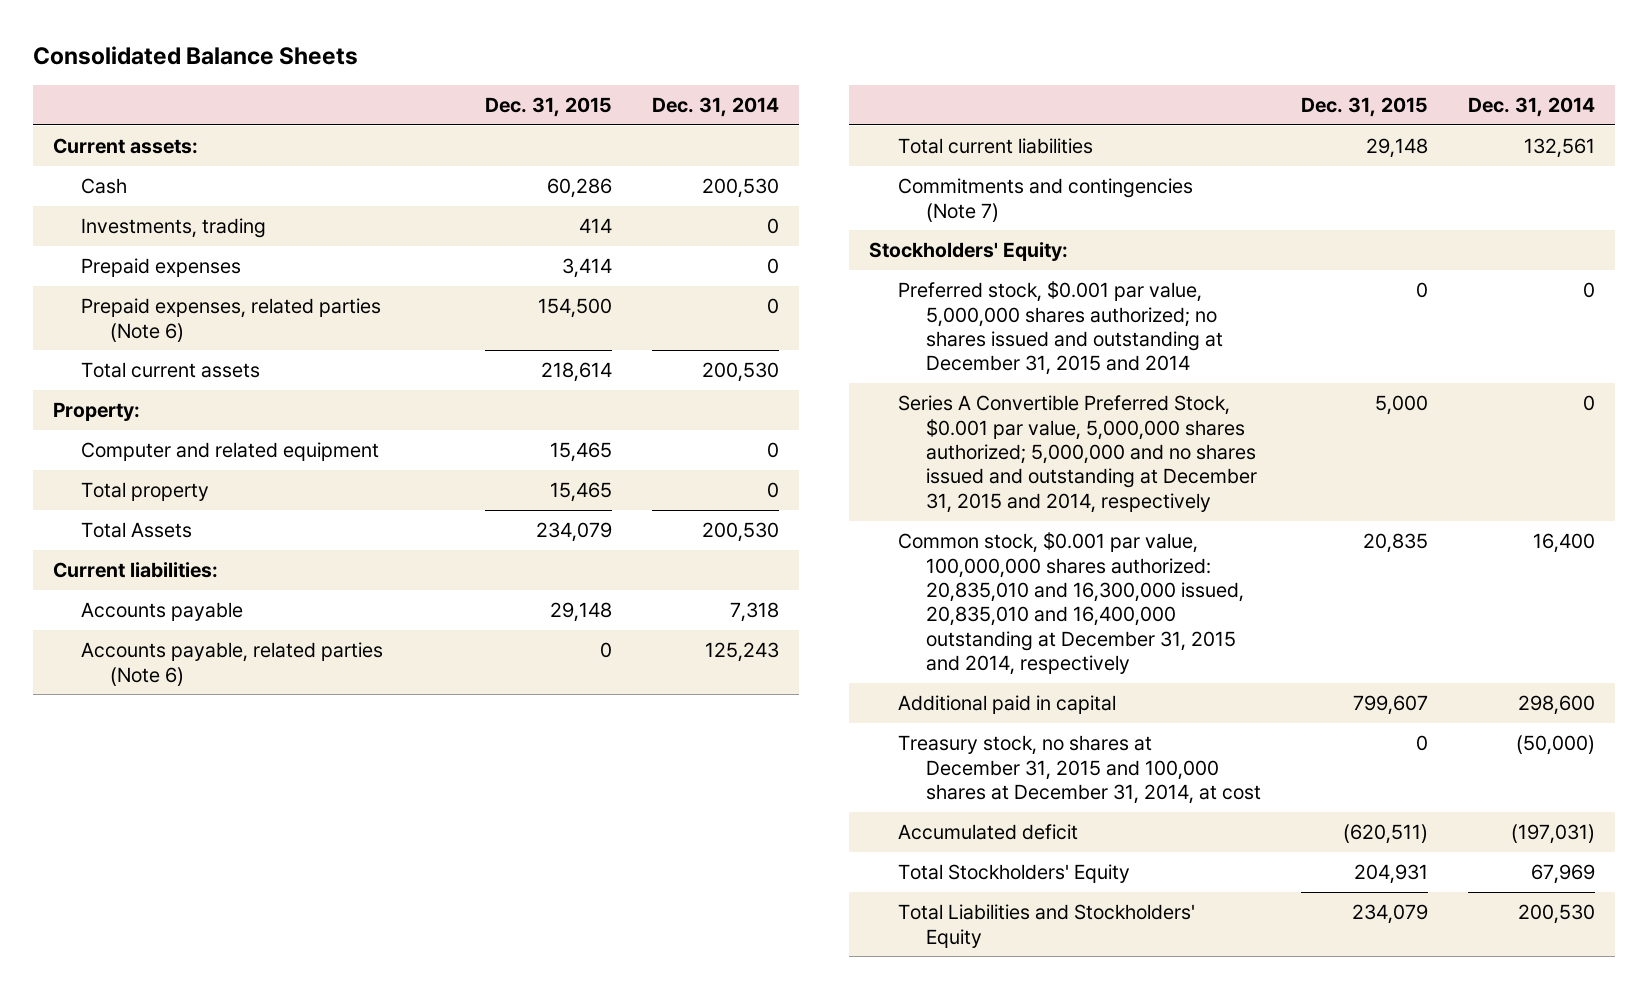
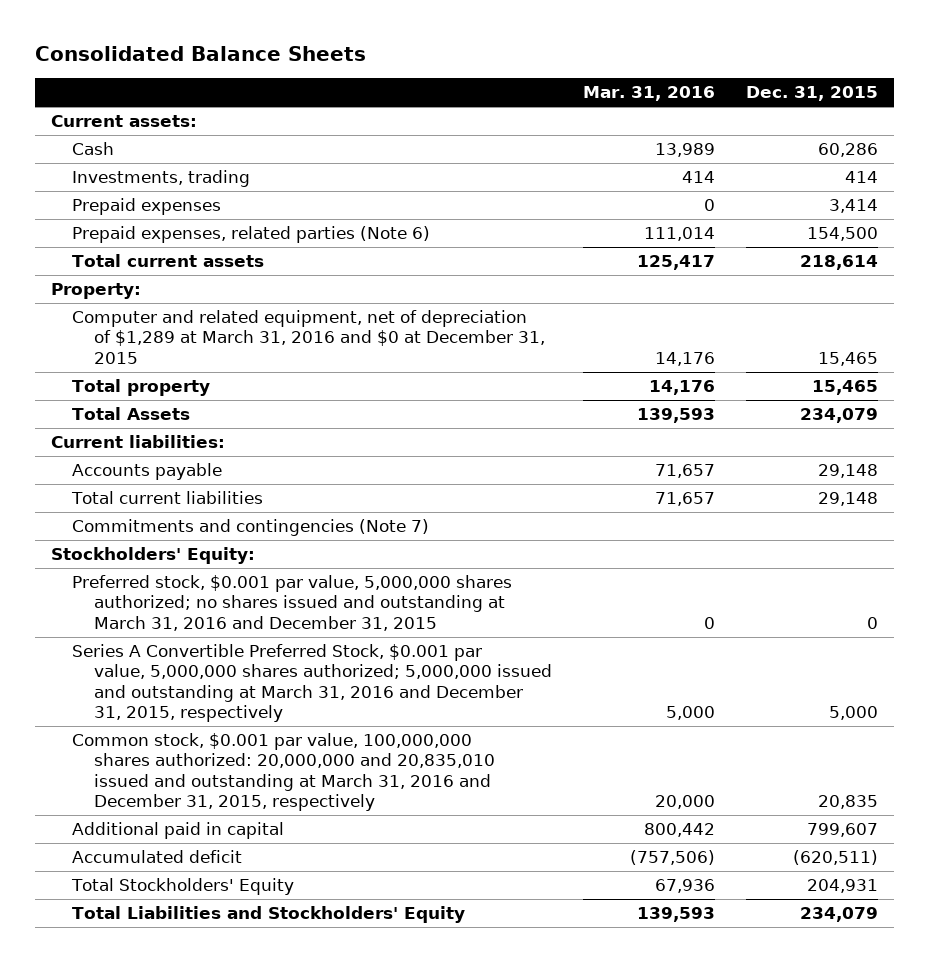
- | Dec. 31, 2015 | Dec. 31, 2014
+ | Mar. 31, 2016 | Dec. 31, 2015
- Computer and related equipment | 15,465 | 0
+ Computer and related equipment, net of depreciation of $1,289 at March 31, 2016 and $0 at December 31, 2015 | 14,176 | 15,465
- Accounts payable, related parties (Note 6) | 0 | 125,243
- Preferred stock, $0.001 par value, 5,000,000 shares authorized; no shares issued and outstanding at December 31, 2015 and 2014 | 0 | 0
- Series A Convertible Preferred Stock, $0.001 par value, 5,000,000 shares authorized; 5,000,000 and no shares issued and outstanding at December 31, 2015 and 2014, respectively | 5,000 | 0
- Common stock, $0.001 par value, 100,000,000 shares authorized: 20,835,010 and 16,300,000 issued, 20,835,010 and 16,400,000 outstanding at December 31, 2015 and 2014, respectively | 20,835 | 16,400
+ Preferred stock, $0.001 par value, 5,000,000 shares authorized; no shares issued and outstanding at March 31, 2016 and December 31, 2015 | 0 | 0
+ Series A Convertible Preferred Stock, $0.001 par value, 5,000,000 shares authorized; 5,000,000 issued and outstanding at March 31, 2016 and December 31, 2015, respectively | 5,000 | 5,000
+ Common stock, $0.001 par value, 100,000,000 shares authorized: 20,000,000 and 20,835,010 issued and outstanding at March 31, 2016 and December 31, 2015, respectively | 20,000 | 20,835
- Treasury stock, no shares at December 31, 2015 and 100,000 shares at December 31, 2014, at cost | 0 | (50,000)

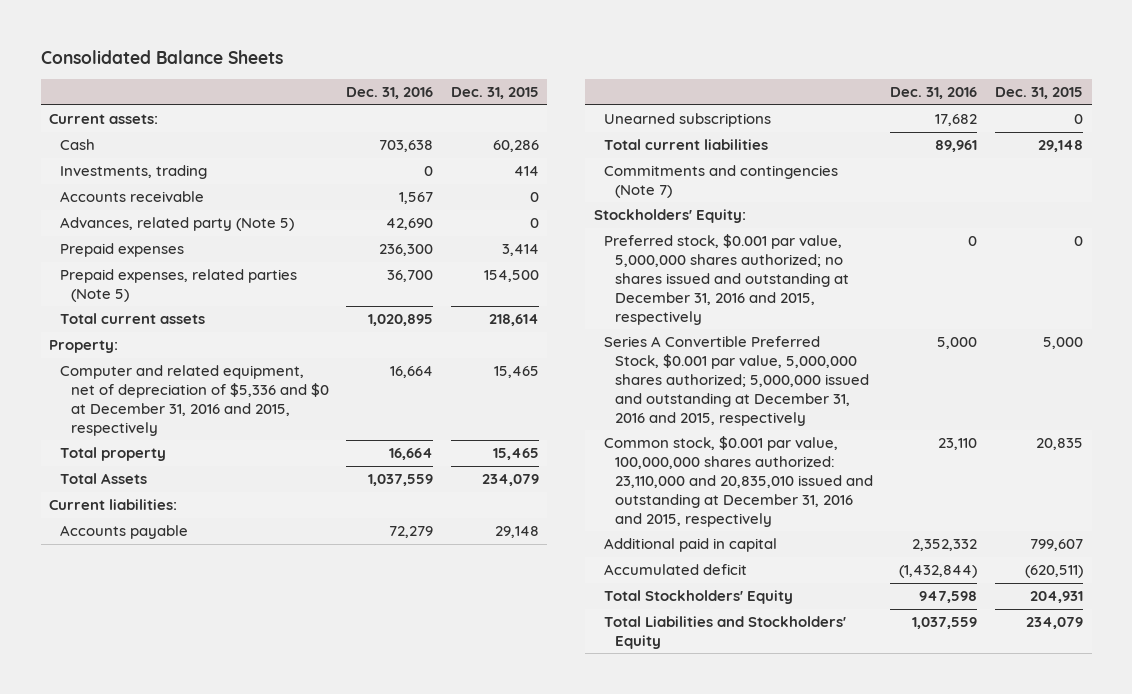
- | Mar. 31, 2016 | Dec. 31, 2015
+ | Dec. 31, 2016 | Dec. 31, 2015
+ Accounts receivable | 1,567 | 0
+ Advances, related party (Note 5) | 42,690 | 0
- Prepaid expenses, related parties (Note 6) | 111,014 | 154,500
+ Prepaid expenses, related parties (Note 5) | 36,700 | 154,500
- Computer and related equipment, net of depreciation of $1,289 at March 31, 2016 and $0 at December 31, 2015 | 14,176 | 15,465
+ Computer and related equipment, net of depreciation of $5,336 and $0 at December 31, 2016 and 2015, respectively | 16,664 | 15,465
+ Unearned subscriptions | 17,682 | 0
- Preferred stock, $0.001 par value, 5,000,000 shares authorized; no shares issued and outstanding at March 31, 2016 and December 31, 2015 | 0 | 0
- Series A Convertible Preferred Stock, $0.001 par value, 5,000,000 shares authorized; 5,000,000 issued and outstanding at March 31, 2016 and December 31, 2015, respectively | 5,000 | 5,000
- Common stock, $0.001 par value, 100,000,000 shares authorized: 20,000,000 and 20,835,010 issued and outstanding at March 31, 2016 and December 31, 2015, respectively | 20,000 | 20,835
+ Preferred stock, $0.001 par value, 5,000,000 shares authorized; no shares issued and outstanding at December 31, 2016 and 2015, respectively | 0 | 0
+ Series A Convertible Preferred Stock, $0.001 par value, 5,000,000 shares authorized; 5,000,000 issued and outstanding at December 31, 2016 and 2015, respectively | 5,000 | 5,000
+ Common stock, $0.001 par value, 100,000,000 shares authorized: 23,110,000 and 20,835,010 issued and outstanding at December 31, 2016 and 2015, respectively | 23,110 | 20,835

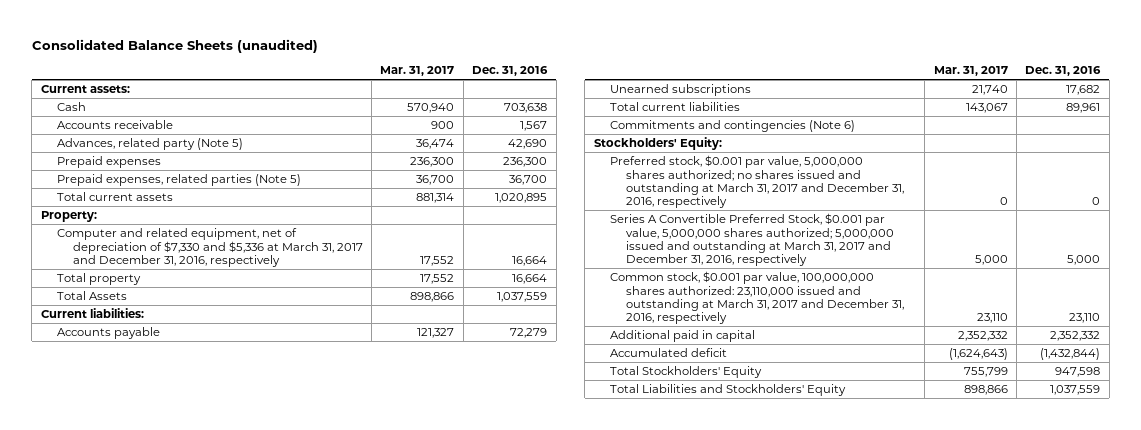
- Consolidated Balance Sheets
+ Consolidated Balance Sheets (unaudited)
- | Dec. 31, 2016 | Dec. 31, 2015
+ | Mar. 31, 2017 | Dec. 31, 2016
- Investments, trading | 0 | 414
- Computer and related equipment, net of depreciation of $5,336 and $0 at December 31, 2016 and 2015, respectively | 16,664 | 15,465
+ Computer and related equipment, net of depreciation of $7,330 and $5,336 at March 31, 2017 and December 31, 2016, respectively | 17,552 | 16,664
- Commitments and contingencies (Note 7)
+ Commitments and contingencies (Note 6)
- Preferred stock, $0.001 par value, 5,000,000 shares authorized; no shares issued and outstanding at December 31, 2016 and 2015, respectively | 0 | 0
- Series A Convertible Preferred Stock, $0.001 par value, 5,000,000 shares authorized; 5,000,000 issued and outstanding at December 31, 2016 and 2015, respectively | 5,000 | 5,000
- Common stock, $0.001 par value, 100,000,000 shares authorized: 23,110,000 and 20,835,010 issued and outstanding at December 31, 2016 and 2015, respectively | 23,110 | 20,835
+ Preferred stock, $0.001 par value, 5,000,000 shares authorized; no shares issued and outstanding at March 31, 2017 and December 31, 2016, respectively | 0 | 0
+ Series A Convertible Preferred Stock, $0.001 par value, 5,000,000 shares authorized; 5,000,000 issued and outstanding at March 31, 2017 and December 31, 2016, respectively | 5,000 | 5,000
+ Common stock, $0.001 par value, 100,000,000 shares authorized: 23,110,000 issued and outstanding at March 31, 2017 and December 31, 2016, respectively | 23,110 | 23,110

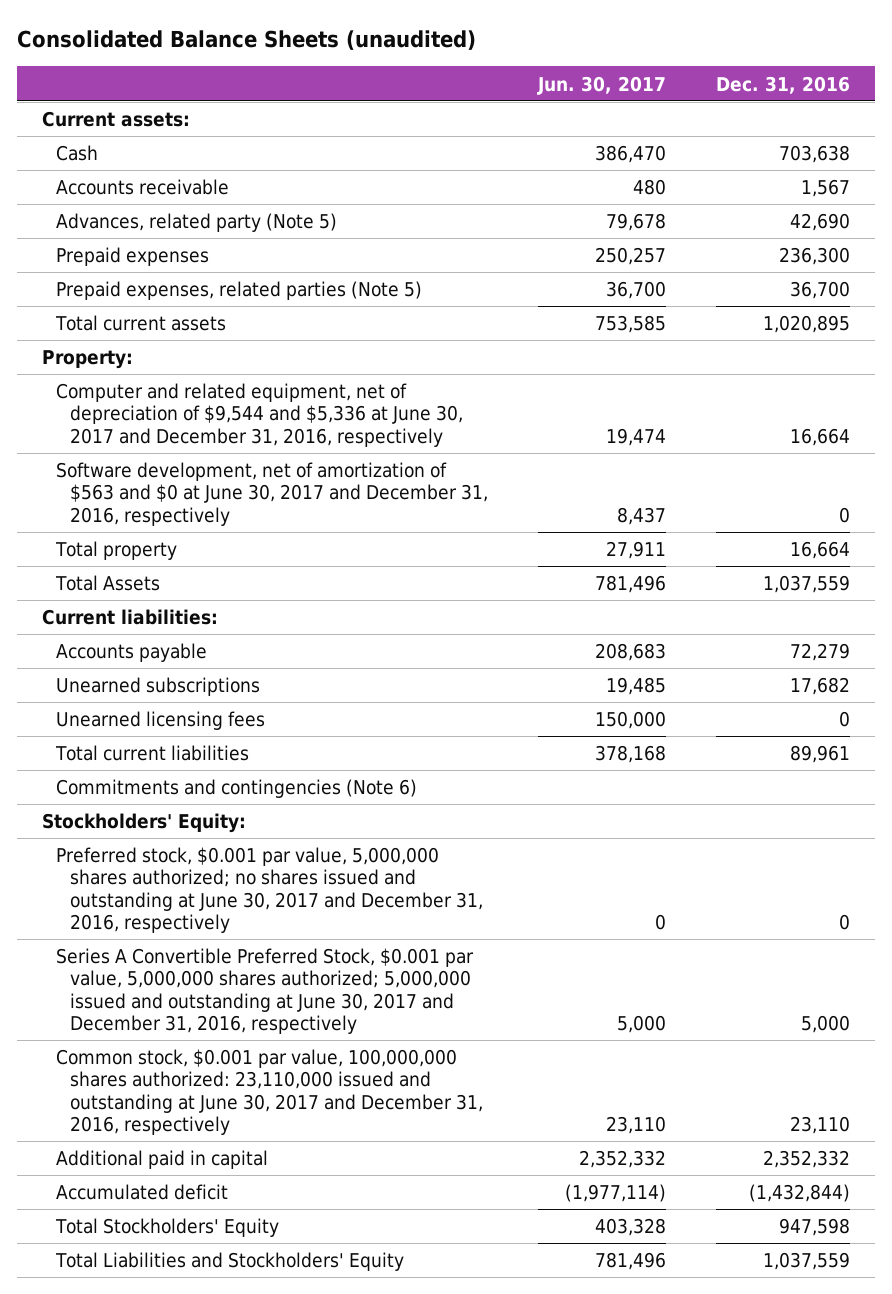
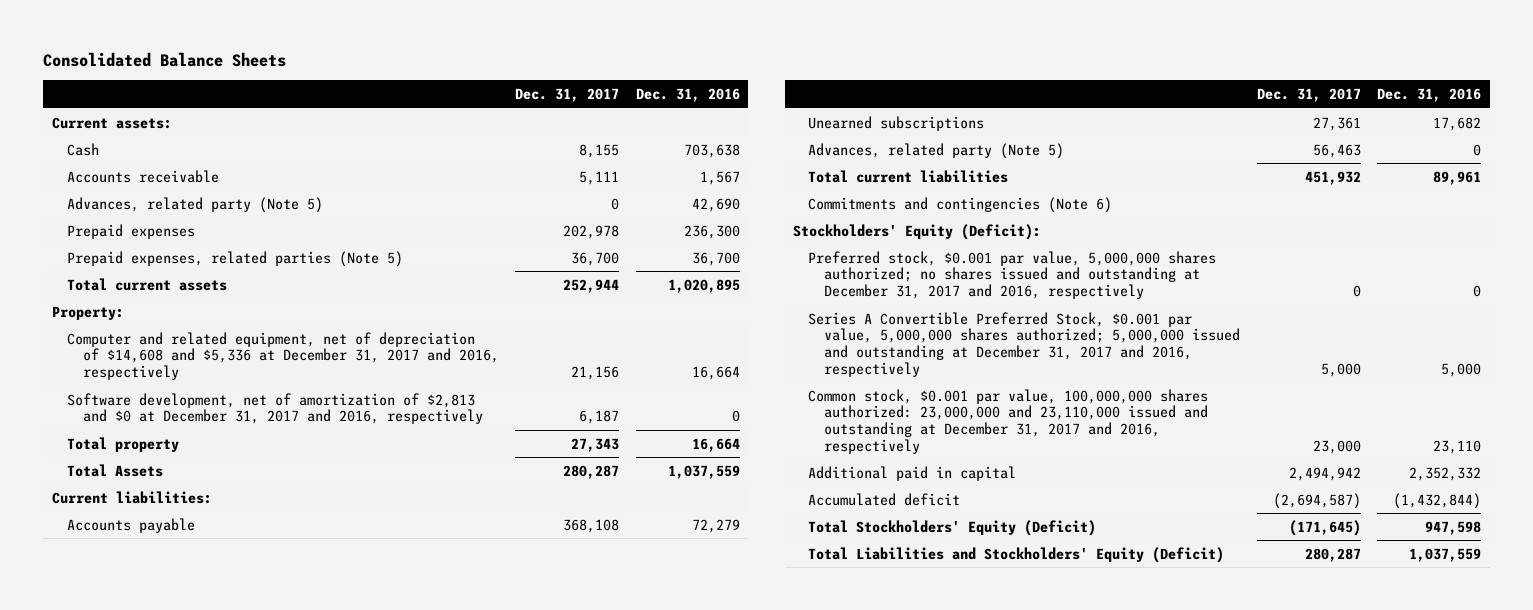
- Consolidated Balance Sheets (unaudited)
+ Consolidated Balance Sheets
- | Jun. 30, 2017 | Dec. 31, 2016
+ | Dec. 31, 2017 | Dec. 31, 2016
- Computer and related equipment, net of depreciation of $9,544 and $5,336 at June 30, 2017 and December 31, 2016, respectively | 19,474 | 16,664
- Software development, net of amortization of $563 and $0 at June 30, 2017 and December 31, 2016, respectively | 8,437 | 0
+ Computer and related equipment, net of depreciation of $14,608 and $5,336 at December 31, 2017 and 2016, respectively | 21,156 | 16,664
+ Software development, net of amortization of $2,813 and $0 at December 31, 2017 and 2016, respectively | 6,187 | 0
- Unearned licensing fees | 150,000 | 0
+ Advances, related party (Note 5) | 56,463 | 0
- Stockholders' Equity:
- Preferred stock, $0.001 par value, 5,000,000 shares authorized; no shares issued and outstanding at June 30, 2017 and December 31, 2016, respectively | 0 | 0
- Series A Convertible Preferred Stock, $0.001 par value, 5,000,000 shares authorized; 5,000,000 issued and outstanding at June 30, 2017 and December 31, 2016, respectively | 5,000 | 5,000
- Common stock, $0.001 par value, 100,000,000 shares authorized: 23,110,000 issued and outstanding at June 30, 2017 and December 31, 2016, respectively | 23,110 | 23,110
+ Stockholders' Equity (Deficit):
+ Preferred stock, $0.001 par value, 5,000,000 shares authorized; no shares issued and outstanding at December 31, 2017 and 2016, respectively | 0 | 0
+ Series A Convertible Preferred Stock, $0.001 par value, 5,000,000 shares authorized; 5,000,000 issued and outstanding at December 31, 2017 and 2016, respectively | 5,000 | 5,000
+ Common stock, $0.001 par value, 100,000,000 shares authorized: 23,000,000 and 23,110,000 issued and outstanding at December 31, 2017 and 2016, respectively | 23,000 | 23,110
- Total Stockholders' Equity | 403,328 | 947,598
- Total Liabilities and Stockholders' Equity | 781,496 | 1,037,559
+ Total Stockholders' Equity (Deficit) | (171,645) | 947,598
+ Total Liabilities and Stockholders' Equity (Deficit) | 280,287 | 1,037,559

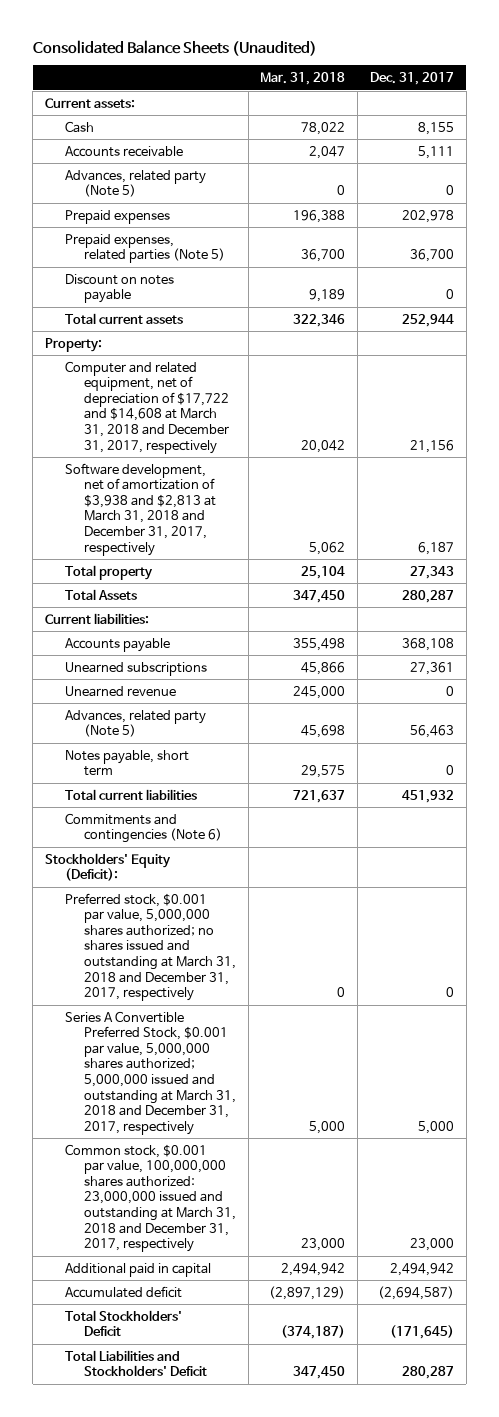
- Consolidated Balance Sheets
+ Consolidated Balance Sheets (Unaudited)
- | Dec. 31, 2017 | Dec. 31, 2016
+ | Mar. 31, 2018 | Dec. 31, 2017
+ Discount on notes payable | 9,189 | 0
- Computer and related equipment, net of depreciation of $14,608 and $5,336 at December 31, 2017 and 2016, respectively | 21,156 | 16,664
- Software development, net of amortization of $2,813 and $0 at December 31, 2017 and 2016, respectively | 6,187 | 0
+ Computer and related equipment, net of depreciation of $17,722 and $14,608 at March 31, 2018 and December 31, 2017, respectively | 20,042 | 21,156
+ Software development, net of amortization of $3,938 and $2,813 at March 31, 2018 and December 31, 2017, respectively | 5,062 | 6,187
+ Unearned revenue | 245,000 | 0
+ Notes payable, short term | 29,575 | 0
- Preferred stock, $0.001 par value, 5,000,000 shares authorized; no shares issued and outstanding at December 31, 2017 and 2016, respectively | 0 | 0
- Series A Convertible Preferred Stock, $0.001 par value, 5,000,000 shares authorized; 5,000,000 issued and outstanding at December 31, 2017 and 2016, respectively | 5,000 | 5,000
- Common stock, $0.001 par value, 100,000,000 shares authorized: 23,000,000 and 23,110,000 issued and outstanding at December 31, 2017 and 2016, respectively | 23,000 | 23,110
+ Preferred stock, $0.001 par value, 5,000,000 shares authorized; no shares issued and outstanding at March 31, 2018 and December 31, 2017, respectively | 0 | 0
+ Series A Convertible Preferred Stock, $0.001 par value, 5,000,000 shares authorized; 5,000,000 issued and outstanding at March 31, 2018 and December 31, 2017, respectively | 5,000 | 5,000
+ Common stock, $0.001 par value, 100,000,000 shares authorized: 23,000,000 issued and outstanding at March 31, 2018 and December 31, 2017, respectively | 23,000 | 23,000
- Total Stockholders' Equity (Deficit) | (171,645) | 947,598
- Total Liabilities and Stockholders' Equity (Deficit) | 280,287 | 1,037,559
+ Total Stockholders' Deficit | (374,187) | (171,645)
+ Total Liabilities and Stockholders' Deficit | 347,450 | 280,287

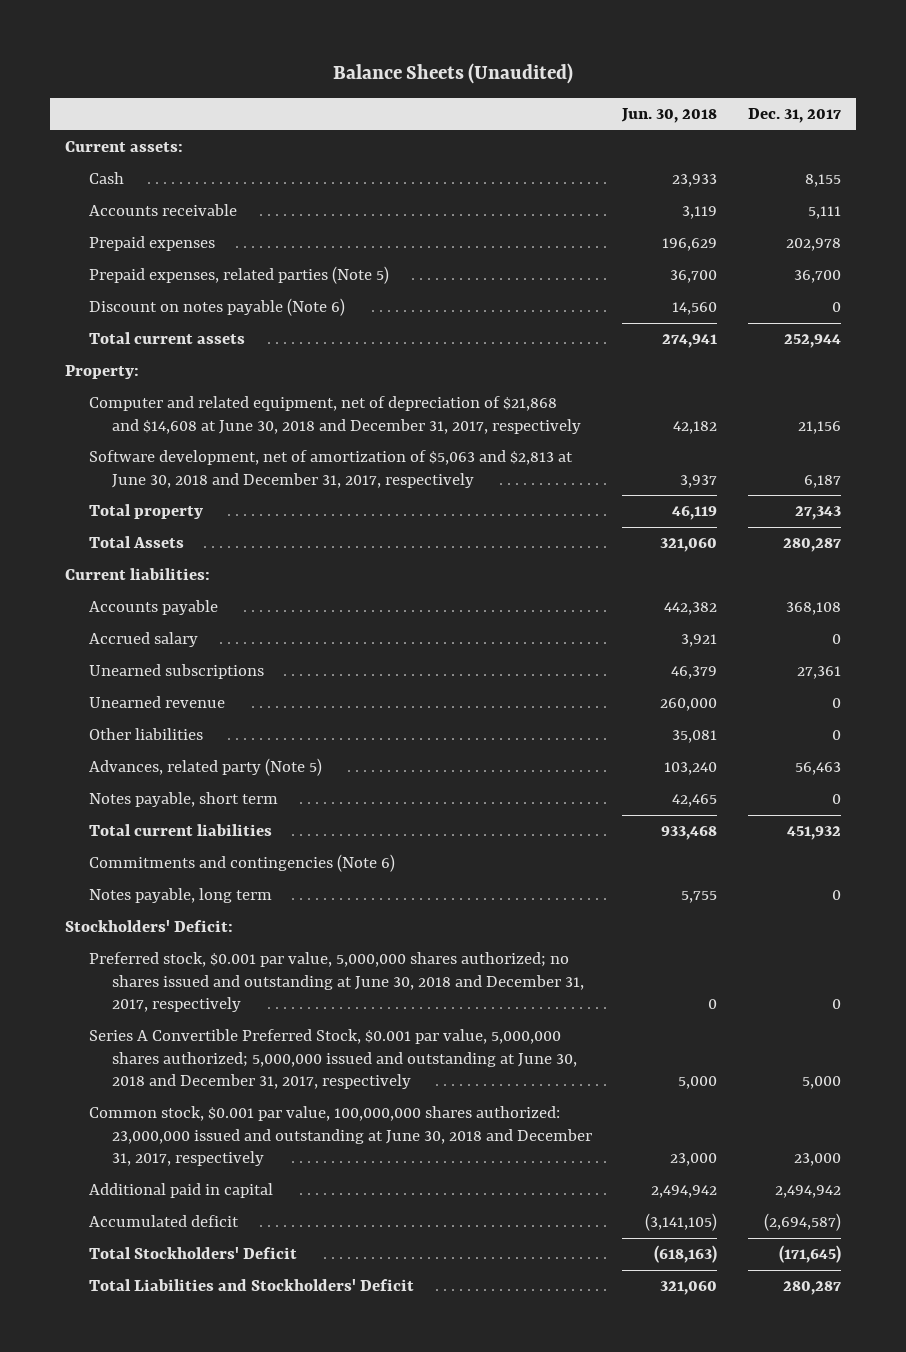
- Consolidated Balance Sheets (Unaudited)
+ Balance Sheets (Unaudited)
- | Mar. 31, 2018 | Dec. 31, 2017
+ | Jun. 30, 2018 | Dec. 31, 2017
- Advances, related party (Note 5) | 0 | 0
- Discount on notes payable | 9,189 | 0
+ Discount on notes payable (Note 6) | 14,560 | 0
- Computer and related equipment, net of depreciation of $17,722 and $14,608 at March 31, 2018 and December 31, 2017, respectively | 20,042 | 21,156
- Software development, net of amortization of $3,938 and $2,813 at March 31, 2018 and December 31, 2017, respectively | 5,062 | 6,187
+ Computer and related equipment, net of depreciation of $21,868 and $14,608 at June 30, 2018 and December 31, 2017, respectively | 42,182 | 21,156
+ Software development, net of amortization of $5,063 and $2,813 at June 30, 2018 and December 31, 2017, respectively | 3,937 | 6,187
+ Accrued salary | 3,921 | 0
+ Other liabilities | 35,081 | 0
- Stockholders' Equity (Deficit):
- Preferred stock, $0.001 par value, 5,000,000 shares authorized; no shares issued and outstanding at March 31, 2018 and December 31, 2017, respectively | 0 | 0
- Series A Convertible Preferred Stock, $0.001 par value, 5,000,000 shares authorized; 5,000,000 issued and outstanding at March 31, 2018 and December 31, 2017, respectively | 5,000 | 5,000
- Common stock, $0.001 par value, 100,000,000 shares authorized: 23,000,000 issued and outstanding at March 31, 2018 and December 31, 2017, respectively | 23,000 | 23,000
+ Notes payable, long term | 5,755 | 0
+ Stockholders' Deficit:
+ Preferred stock, $0.001 par value, 5,000,000 shares authorized; no shares issued and outstanding at June 30, 2018 and December 31, 2017, respectively | 0 | 0
+ Series A Convertible Preferred Stock, $0.001 par value, 5,000,000 shares authorized; 5,000,000 issued and outstanding at June 30, 2018 and December 31, 2017, respectively | 5,000 | 5,000
+ Common stock, $0.001 par value, 100,000,000 shares authorized: 23,000,000 issued and outstanding at June 30, 2018 and December 31, 2017, respectively | 23,000 | 23,000

